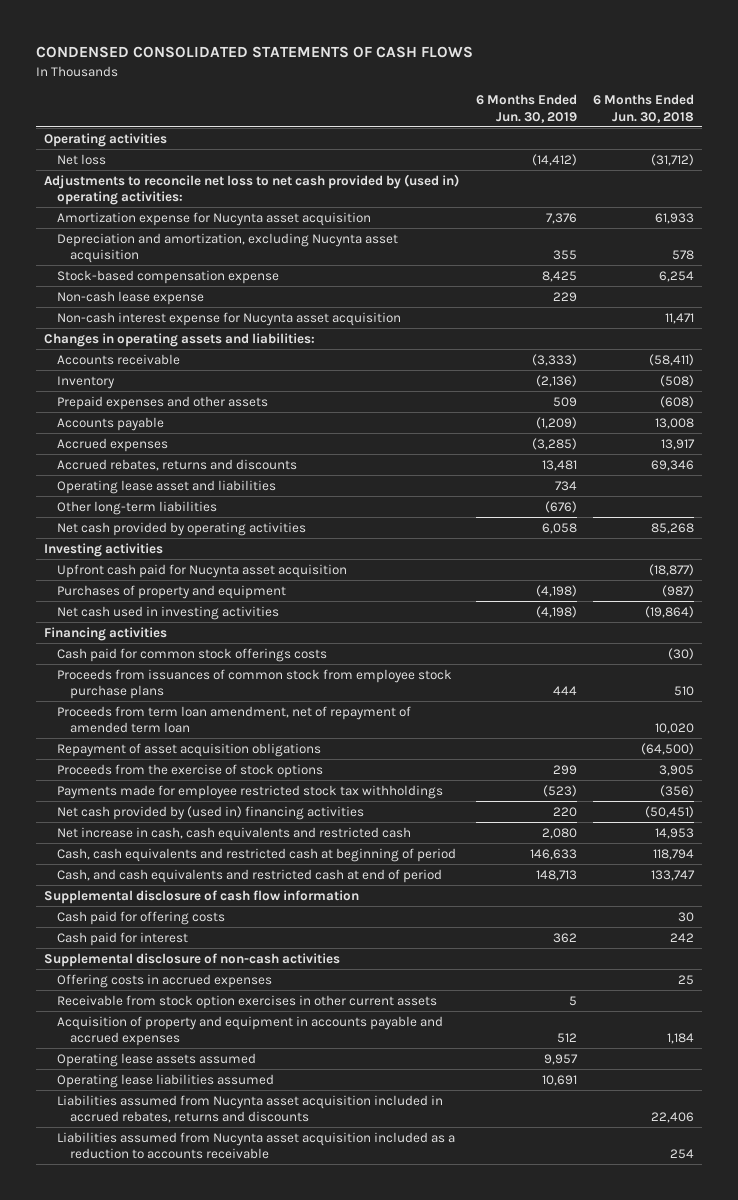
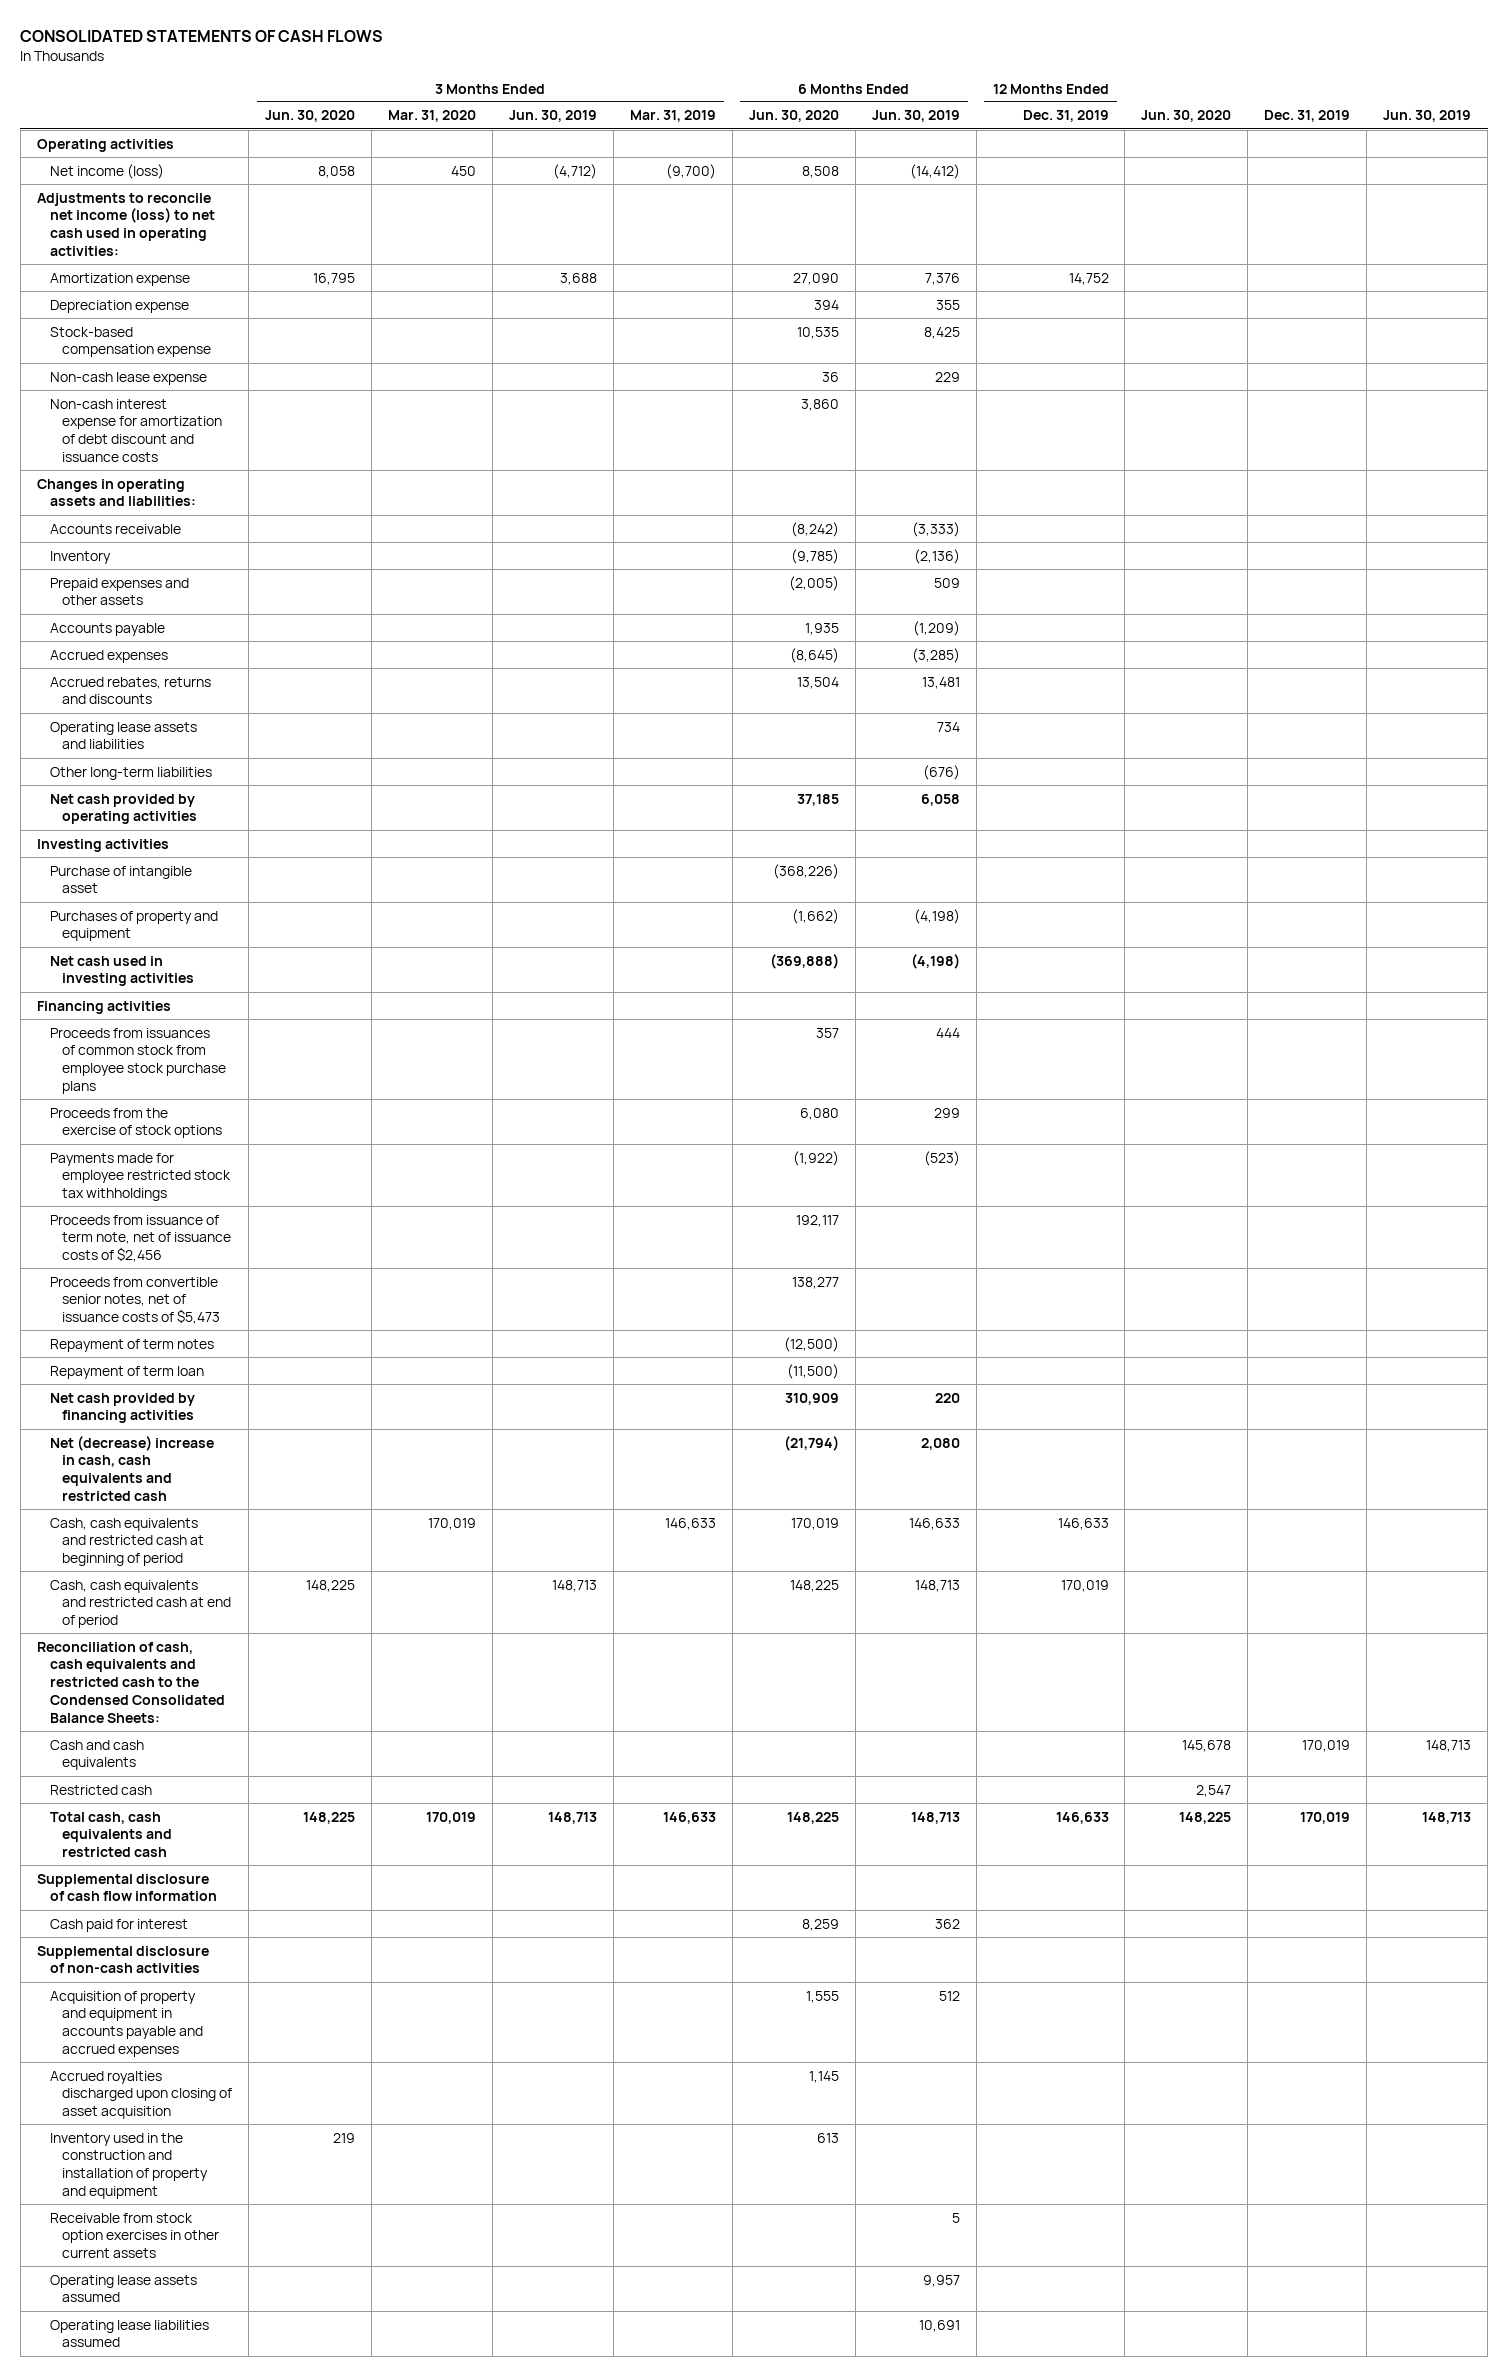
- CONDENSED CONSOLIDATED STATEMENTS OF CASH FLOWS
+ CONSOLIDATED STATEMENTS OF CASH FLOWS
- | 6 Months Ended Jun. 30, 2019 | 6 Months Ended Jun. 30, 2018
+ | 3 Months Ended Jun. 30, 2020 | 3 Months Ended Mar. 31, 2020 | 3 Months Ended Jun. 30, 2019 | 3 Months Ended Mar. 31, 2019 | 6 Months Ended Jun. 30, 2020 | 6 Months Ended Jun. 30, 2019 | 12 Months Ended Dec. 31, 2019 | Jun. 30, 2020 | Dec. 31, 2019 | Jun. 30, 2019
- Net loss | (14,412) | (31,712)
- Adjustments to reconcile net loss to net cash provided by (used in) operating activities:
- Amortization expense for Nucynta asset acquisition | 7,376 | 61,933
- Depreciation and amortization, excluding Nucynta asset acquisition | 355 | 578
+ Net income (loss) | 8,058 | 450 | (4,712) | (9,700) | 8,508 | (14,412) | | | |
+ Adjustments to reconcile net income (loss) to net cash used in operating activities:
+ Amortization expense | 16,795 | | 3,688 | | 27,090 | 7,376 | 14,752 | | |
+ Depreciation expense | | | | | 394 | 355 | | | |
- Non-cash interest expense for Nucynta asset acquisition | | 11,471
+ Non-cash interest expense for amortization of debt discount and issuance costs | | | | | 3,860 | | | | |
- Operating lease asset and liabilities | 734 |
+ Operating lease assets and liabilities | | | | | | 734 | | | |
- Upfront cash paid for Nucynta asset acquisition | | (18,877)
+ Purchase of intangible asset | | | | | (368,226) | | | | |
- Cash paid for common stock offerings costs | | (30)
- Proceeds from term loan amendment, net of repayment of amended term loan | | 10,020
- Repayment of asset acquisition obligations | | (64,500)
- Net cash provided by (used in) financing activities | 220 | (50,451)
- Net increase in cash, cash equivalents and restricted cash | 2,080 | 14,953
+ Proceeds from issuance of term note, net of issuance costs of $2,456 | | | | | 192,117 | | | | |
+ Proceeds from convertible senior notes, net of issuance costs of $5,473 | | | | | 138,277 | | | | |
+ Repayment of term notes | | | | | (12,500) | | | | |
+ Repayment of term loan | | | | | (11,500) | | | | |
+ Net cash provided by financing activities | | | | | 310,909 | 220 | | | |
+ Net (decrease) increase in cash, cash equivalents and restricted cash | | | | | (21,794) | 2,080 | | | |
- Cash, and cash equivalents and restricted cash at end of period | 148,713 | 133,747
+ Cash, cash equivalents and restricted cash at end of period | 148,225 | | 148,713 | | 148,225 | 148,713 | 170,019 | | |
+ Reconciliation of cash, cash equivalents and restricted cash to the Condensed Consolidated Balance Sheets:
+ Cash and cash equivalents | | | | | | | | 145,678 | 170,019 | 148,713
+ Restricted cash | | | | | | | | 2,547 | |
+ Total cash, cash equivalents and restricted cash | 148,225 | 170,019 | 148,713 | 146,633 | 148,225 | 148,713 | 146,633 | 148,225 | 170,019 | 148,713
- Cash paid for offering costs | | 30
- Offering costs in accrued expenses | | 25
+ Accrued royalties discharged upon closing of asset acquisition | | | | | 1,145 | | | | |
+ Inventory used in the construction and installation of property and equipment | 219 | | | | 613 | | | | |
moved down: Receivable from stock option exercises in other current assets | | | | | | 5 | | | |
- Liabilities assumed from Nucynta asset acquisition included in accrued rebates, returns and discounts | | 22,406
- Liabilities assumed from Nucynta asset acquisition included as a reduction to accounts receivable | | 254

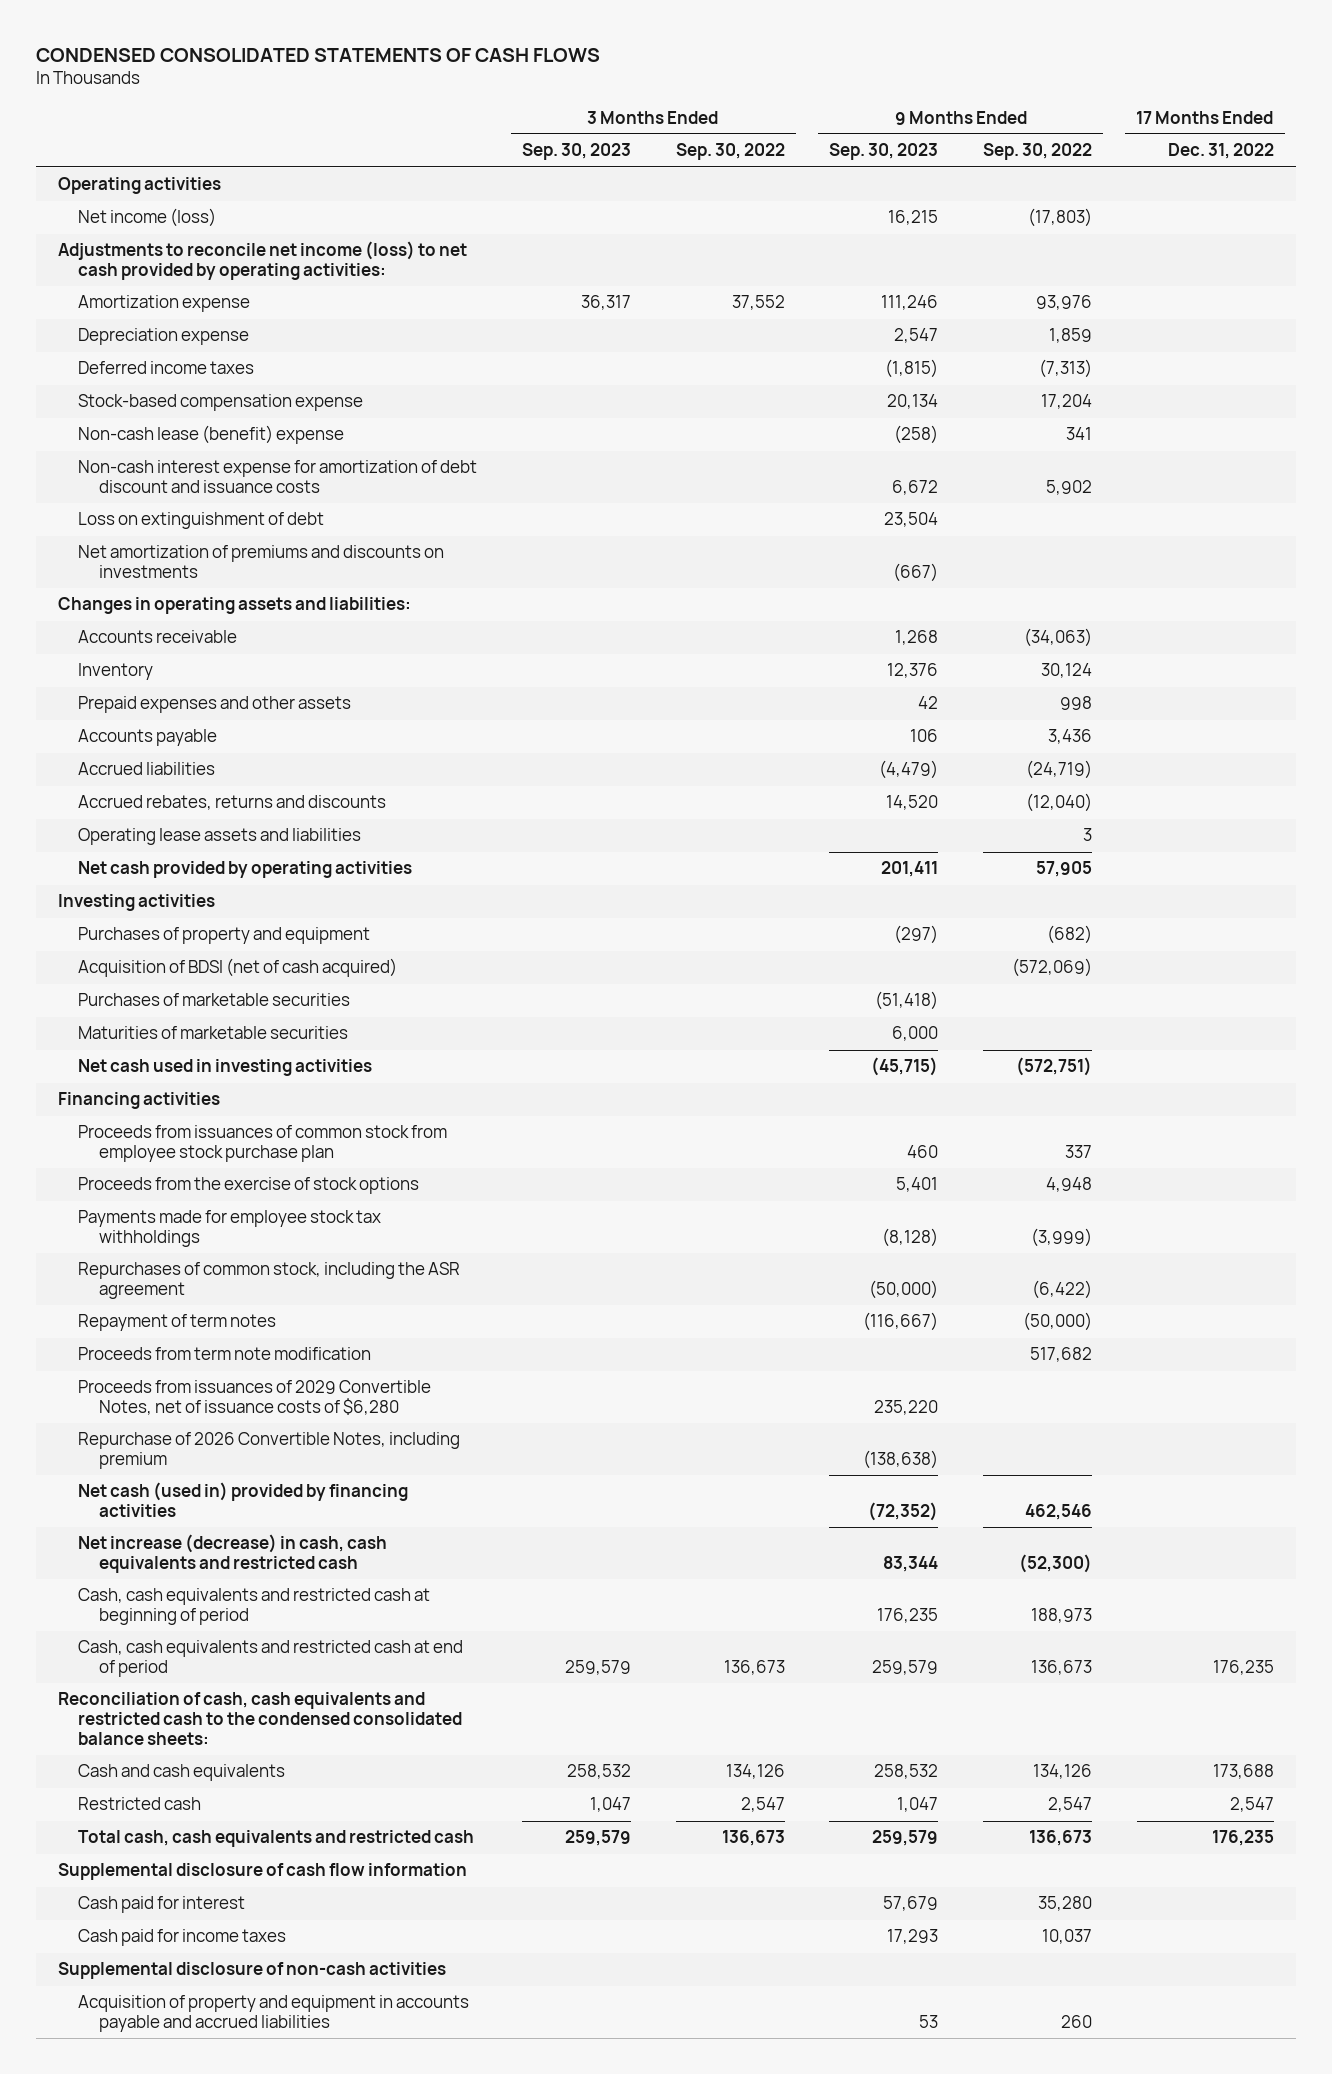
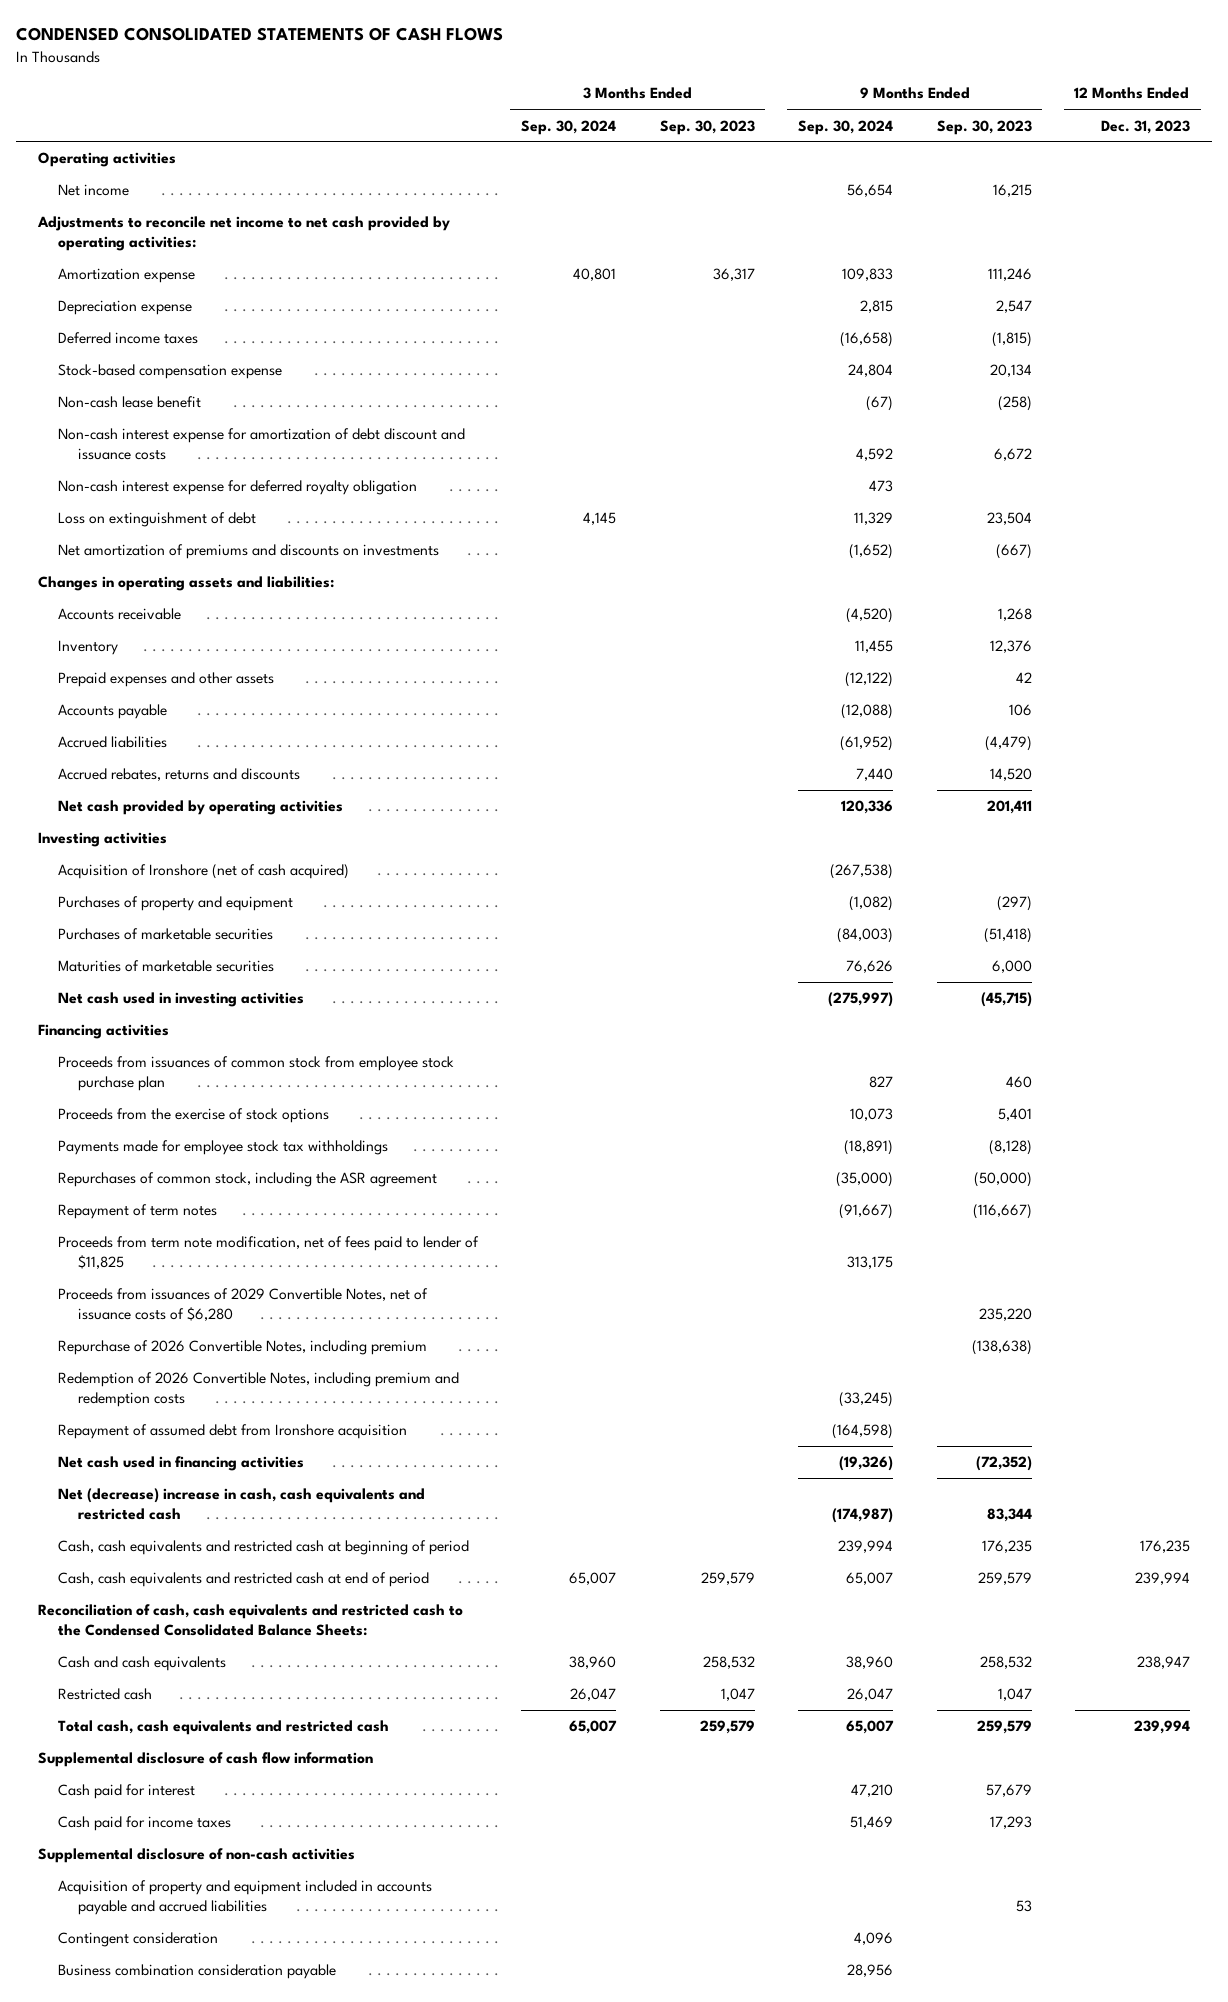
- | 3 Months Ended Sep. 30, 2023 | 3 Months Ended Sep. 30, 2022 | 9 Months Ended Sep. 30, 2023 | 9 Months Ended Sep. 30, 2022 | 17 Months Ended Dec. 31, 2022
+ | 3 Months Ended Sep. 30, 2024 | 3 Months Ended Sep. 30, 2023 | 9 Months Ended Sep. 30, 2024 | 9 Months Ended Sep. 30, 2023 | 12 Months Ended Dec. 31, 2023
- Net income (loss) | | | 16,215 | (17,803) |
- Adjustments to reconcile net income (loss) to net cash provided by operating activities:
+ Net income | | | 56,654 | 16,215 |
+ Adjustments to reconcile net income to net cash provided by operating activities:
- Non-cash lease (benefit) expense | | | (258) | 341 |
+ Non-cash lease benefit | | | (67) | (258) |
+ Non-cash interest expense for deferred royalty obligation | | | 473 | |
- Operating lease assets and liabilities | | | | 3 |
+ Acquisition of Ironshore (net of cash acquired) | | | (267,538) | |
- Acquisition of BDSI (net of cash acquired) | | | | (572,069) |
- Proceeds from term note modification | | | | 517,682 |
+ Proceeds from term note modification, net of fees paid to lender of $11,825 | | | 313,175 | |
- Net cash (used in) provided by financing activities | | | (72,352) | 462,546 |
- Net increase (decrease) in cash, cash equivalents and restricted cash | | | 83,344 | (52,300) |
+ Redemption of 2026 Convertible Notes, including premium and redemption costs | | | (33,245) | |
+ Repayment of assumed debt from Ironshore acquisition | | | (164,598) | |
+ Net cash used in financing activities | | | (19,326) | (72,352) |
+ Net (decrease) increase in cash, cash equivalents and restricted cash | | | (174,987) | 83,344 |
- Reconciliation of cash, cash equivalents and restricted cash to the condensed consolidated balance sheets:
+ Reconciliation of cash, cash equivalents and restricted cash to the Condensed Consolidated Balance Sheets:
- Acquisition of property and equipment in accounts payable and accrued liabilities | | | 53 | 260 |
+ Acquisition of property and equipment included in accounts payable and accrued liabilities | | | | 53 |
+ Contingent consideration | | | 4,096 | |
+ Business combination consideration payable | | | 28,956 | |

